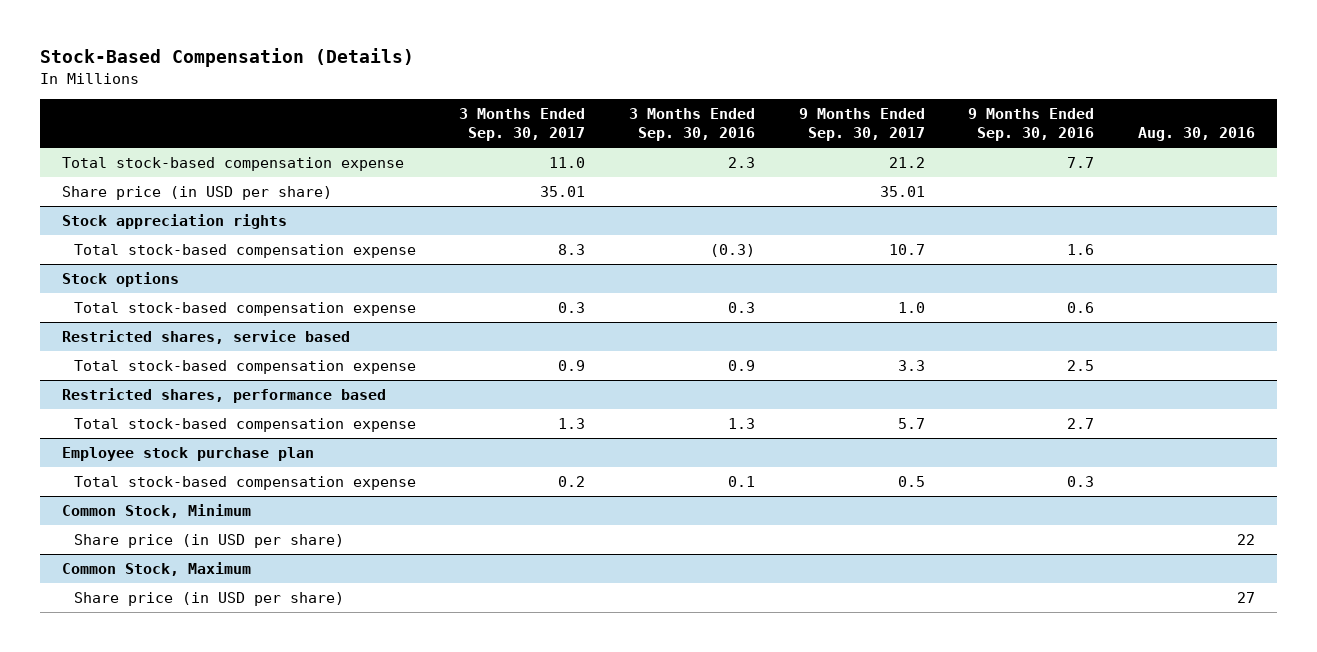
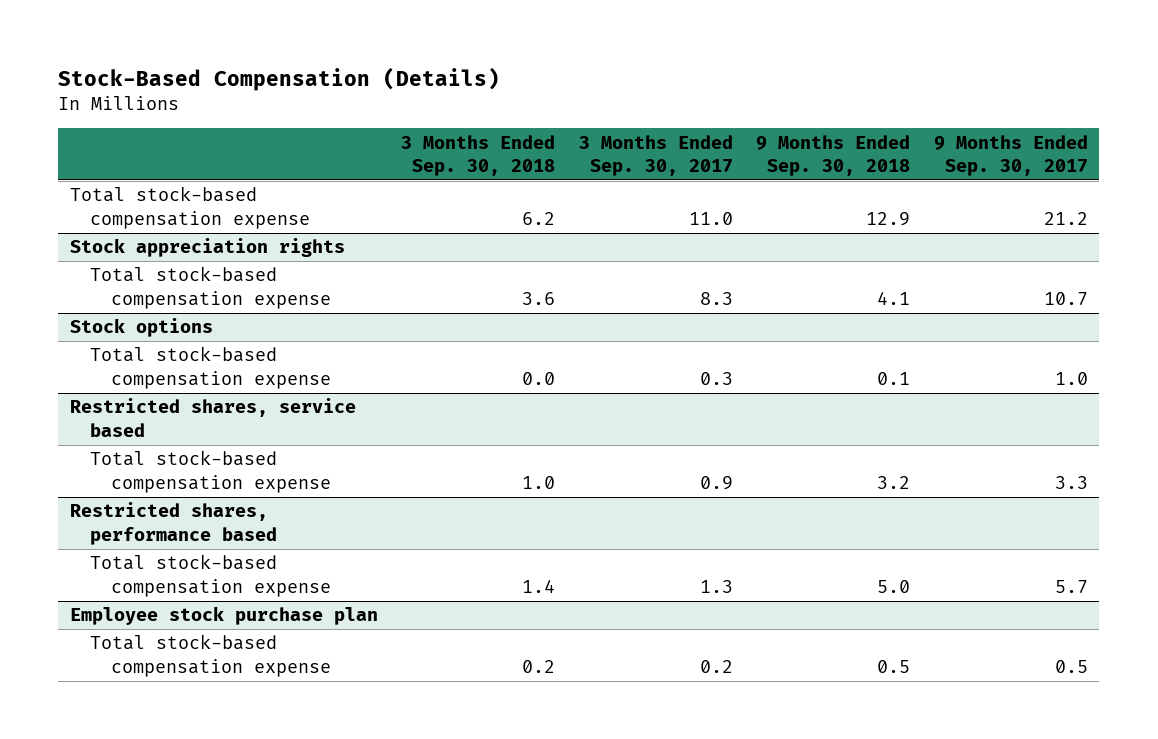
- | 3 Months Ended Sep. 30, 2017 | 3 Months Ended Sep. 30, 2016 | 9 Months Ended Sep. 30, 2017 | 9 Months Ended Sep. 30, 2016 | Aug. 30, 2016
+ | 3 Months Ended Sep. 30, 2018 | 3 Months Ended Sep. 30, 2017 | 9 Months Ended Sep. 30, 2018 | 9 Months Ended Sep. 30, 2017
- Share price (in USD per share) | 35.01 | | 35.01 | |
- Common Stock, Minimum
- Share price (in USD per share) | | | | | 22
- Common Stock, Maximum
- Share price (in USD per share) | | | | | 27

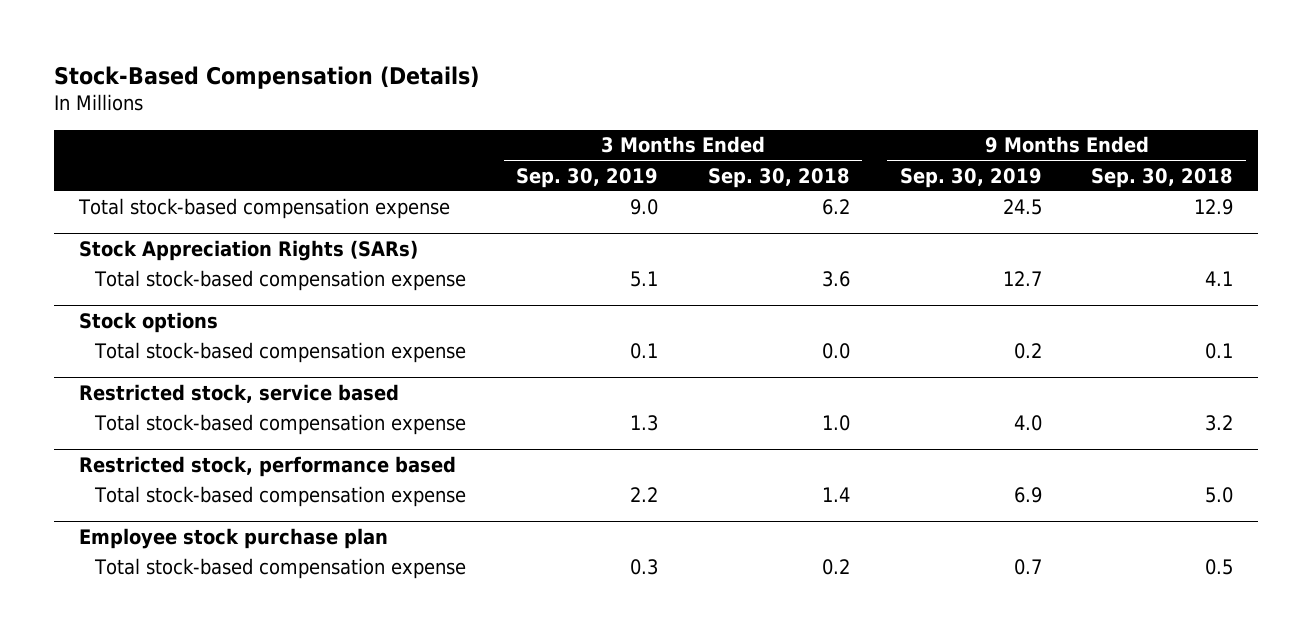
- | 3 Months Ended Sep. 30, 2018 | 3 Months Ended Sep. 30, 2017 | 9 Months Ended Sep. 30, 2018 | 9 Months Ended Sep. 30, 2017
+ | 3 Months Ended Sep. 30, 2019 | 3 Months Ended Sep. 30, 2018 | 9 Months Ended Sep. 30, 2019 | 9 Months Ended Sep. 30, 2018
- Stock appreciation rights
+ Stock Appreciation Rights (SARs)
- Restricted shares, service based
+ Restricted stock, service based
- Restricted shares, performance based
+ Restricted stock, performance based

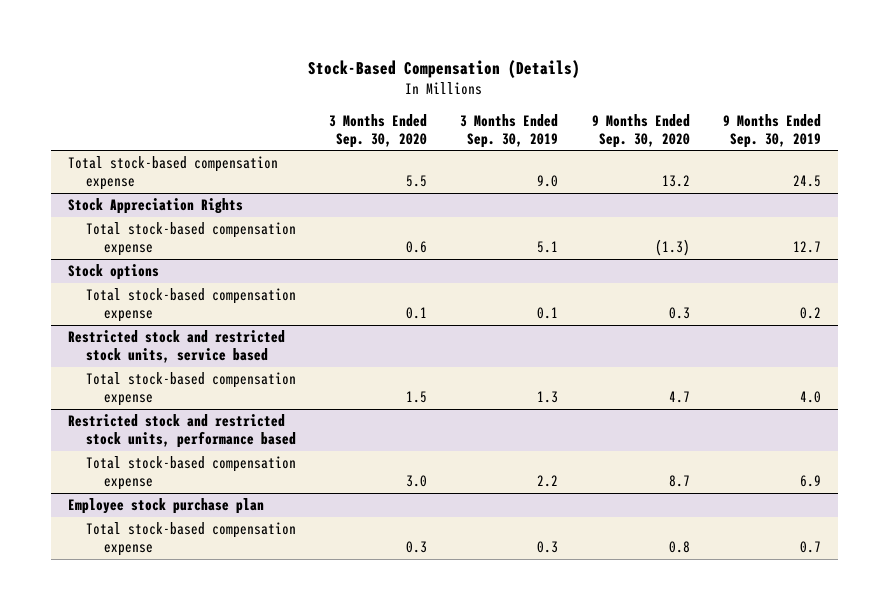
- | 3 Months Ended Sep. 30, 2019 | 3 Months Ended Sep. 30, 2018 | 9 Months Ended Sep. 30, 2019 | 9 Months Ended Sep. 30, 2018
+ | 3 Months Ended Sep. 30, 2020 | 3 Months Ended Sep. 30, 2019 | 9 Months Ended Sep. 30, 2020 | 9 Months Ended Sep. 30, 2019
- Stock Appreciation Rights (SARs)
+ Stock Appreciation Rights
- Restricted stock, service based
+ Restricted stock and restricted stock units, service based
- Restricted stock, performance based
+ Restricted stock and restricted stock units, performance based

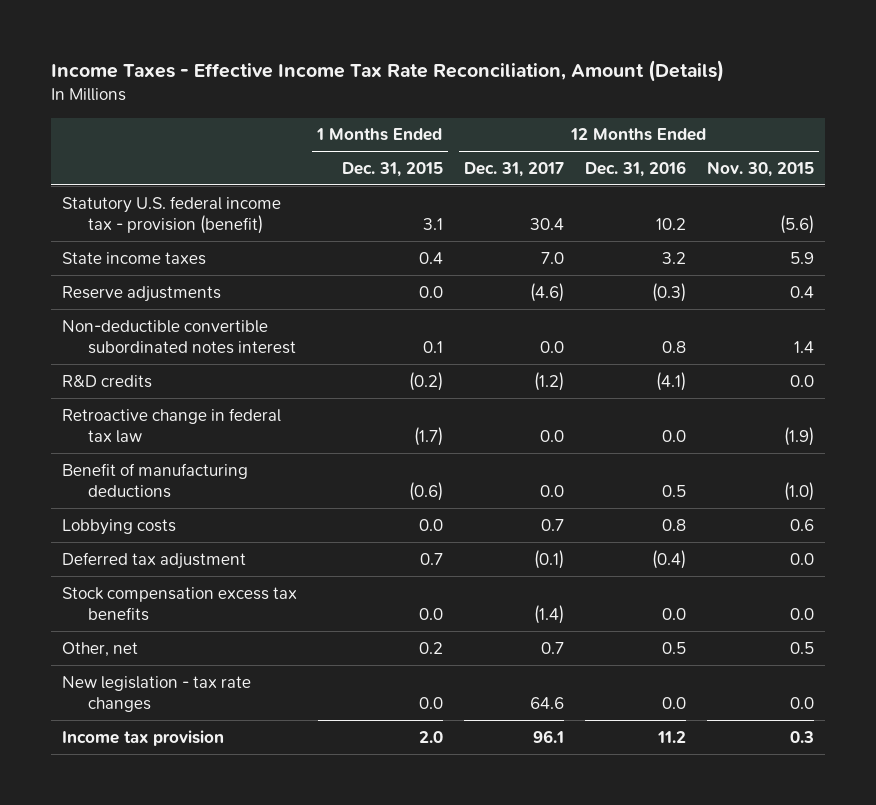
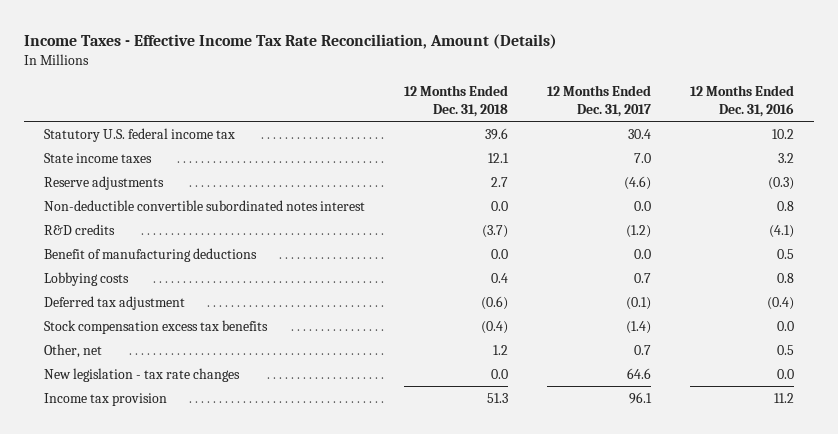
- | 1 Months Ended Dec. 31, 2015 | 12 Months Ended Dec. 31, 2017 | 12 Months Ended Dec. 31, 2016 | 12 Months Ended Nov. 30, 2015
+ | 12 Months Ended Dec. 31, 2018 | 12 Months Ended Dec. 31, 2017 | 12 Months Ended Dec. 31, 2016
- Statutory U.S. federal income tax - provision (benefit) | 3.1 | 30.4 | 10.2 | (5.6)
+ Statutory U.S. federal income tax | 39.6 | 30.4 | 10.2
- Retroactive change in federal tax law | (1.7) | 0.0 | 0.0 | (1.9)

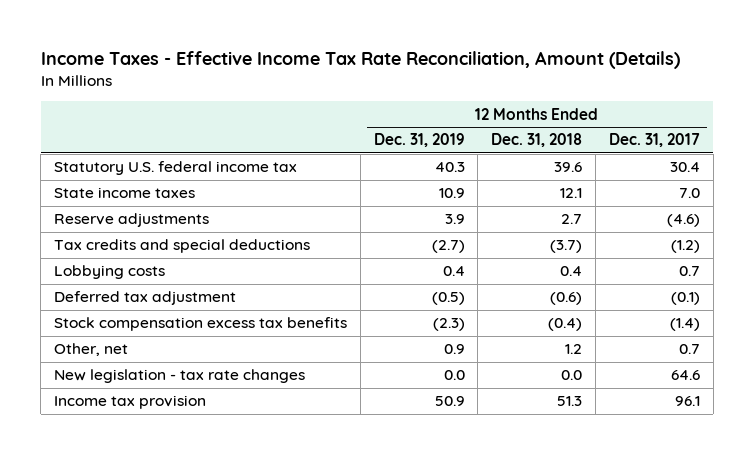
- | 12 Months Ended Dec. 31, 2018 | 12 Months Ended Dec. 31, 2017 | 12 Months Ended Dec. 31, 2016
+ | 12 Months Ended Dec. 31, 2019 | 12 Months Ended Dec. 31, 2018 | 12 Months Ended Dec. 31, 2017
- Non-deductible convertible subordinated notes interest | 0.0 | 0.0 | 0.8
- R&D credits | (3.7) | (1.2) | (4.1)
- Benefit of manufacturing deductions | 0.0 | 0.0 | 0.5
+ Tax credits and special deductions | (2.7) | (3.7) | (1.2)

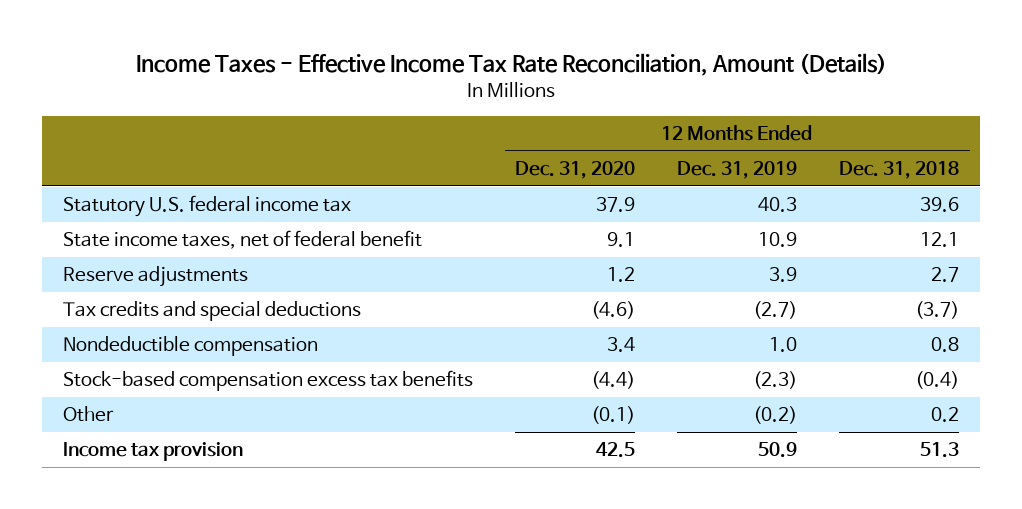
- | 12 Months Ended Dec. 31, 2019 | 12 Months Ended Dec. 31, 2018 | 12 Months Ended Dec. 31, 2017
+ | 12 Months Ended Dec. 31, 2020 | 12 Months Ended Dec. 31, 2019 | 12 Months Ended Dec. 31, 2018
- State income taxes | 10.9 | 12.1 | 7.0
+ State income taxes, net of federal benefit | 9.1 | 10.9 | 12.1
- Lobbying costs | 0.4 | 0.4 | 0.7
- Deferred tax adjustment | (0.5) | (0.6) | (0.1)
- Stock compensation excess tax benefits | (2.3) | (0.4) | (1.4)
- Other, net | 0.9 | 1.2 | 0.7
- New legislation - tax rate changes | 0.0 | 0.0 | 64.6
+ Nondeductible compensation | 3.4 | 1.0 | 0.8
+ Stock-based compensation excess tax benefits | (4.4) | (2.3) | (0.4)
+ Other | (0.1) | (0.2) | 0.2

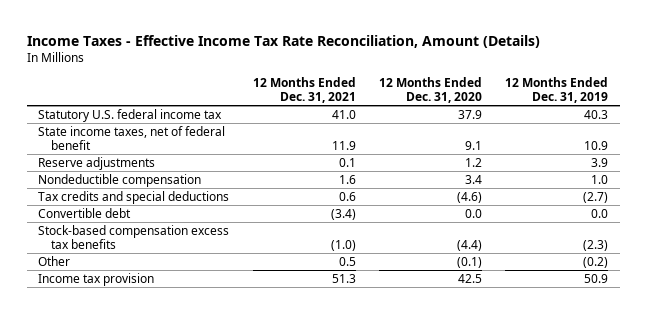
- | 12 Months Ended Dec. 31, 2020 | 12 Months Ended Dec. 31, 2019 | 12 Months Ended Dec. 31, 2018
+ | 12 Months Ended Dec. 31, 2021 | 12 Months Ended Dec. 31, 2020 | 12 Months Ended Dec. 31, 2019
moved down: Tax credits and special deductions | 0.6 | (4.6) | (2.7)
+ Convertible debt | (3.4) | 0.0 | 0.0

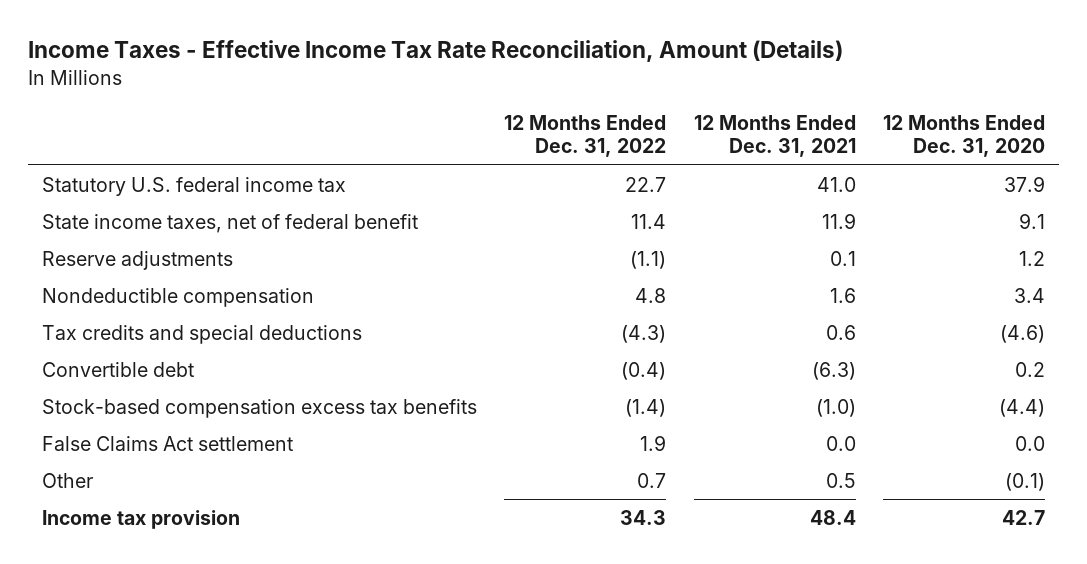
- | 12 Months Ended Dec. 31, 2021 | 12 Months Ended Dec. 31, 2020 | 12 Months Ended Dec. 31, 2019
+ | 12 Months Ended Dec. 31, 2022 | 12 Months Ended Dec. 31, 2021 | 12 Months Ended Dec. 31, 2020
- Convertible debt | (3.4) | 0.0 | 0.0
+ Convertible debt | (0.4) | (6.3) | 0.2
+ False Claims Act settlement | 1.9 | 0.0 | 0.0
- Income tax provision | 51.3 | 42.5 | 50.9
+ Income tax provision | 34.3 | 48.4 | 42.7

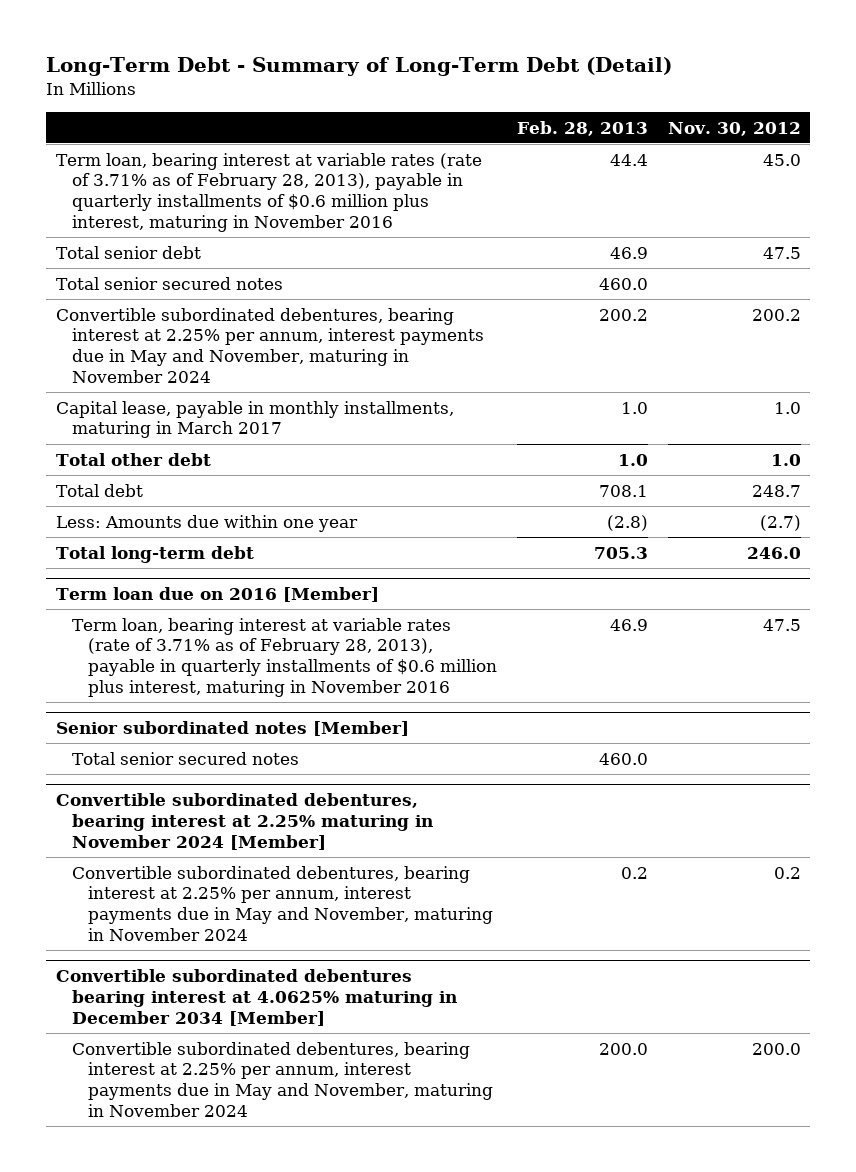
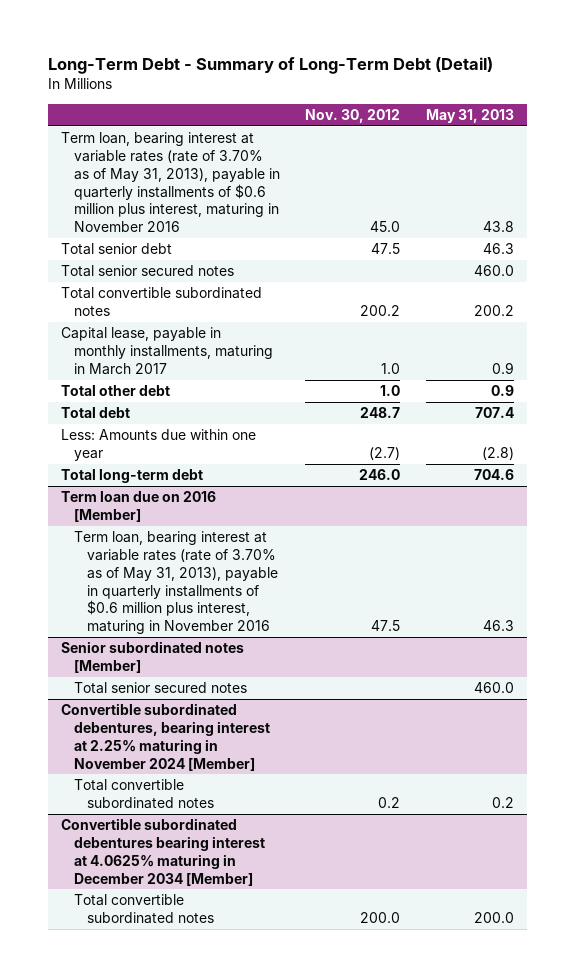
- | Feb. 28, 2013 | Nov. 30, 2012
+ | Nov. 30, 2012 | May 31, 2013
- Term loan, bearing interest at variable rates (rate of 3.71% as of February 28, 2013), payable in quarterly installments of $0.6 million plus interest, maturing in November 2016 | 44.4 | 45.0
+ Term loan, bearing interest at variable rates (rate of 3.70% as of May 31, 2013), payable in quarterly installments of $0.6 million plus interest, maturing in November 2016 | 45.0 | 43.8
- Convertible subordinated debentures, bearing interest at 2.25% per annum, interest payments due in May and November, maturing in November 2024 | 200.2 | 200.2
+ Total convertible subordinated notes | 200.2 | 200.2
@ Term loan due on 2016 [Member]
- Term loan, bearing interest at variable rates (rate of 3.71% as of February 28, 2013), payable in quarterly installments of $0.6 million plus interest, maturing in November 2016 | 46.9 | 47.5
+ Term loan, bearing interest at variable rates (rate of 3.70% as of May 31, 2013), payable in quarterly installments of $0.6 million plus interest, maturing in November 2016 | 47.5 | 46.3
@ Convertible subordinated debentures, bearing interest at 2.25% maturing in November 2024 [Member]
- Convertible subordinated debentures, bearing interest at 2.25% per annum, interest payments due in May and November, maturing in November 2024 | 0.2 | 0.2
+ Total convertible subordinated notes | 0.2 | 0.2
@ Convertible subordinated debentures bearing interest at 4.0625% maturing in December 2034 [Member]
- Convertible subordinated debentures, bearing interest at 2.25% per annum, interest payments due in May and November, maturing in November 2024 | 200.0 | 200.0
+ Total convertible subordinated notes | 200.0 | 200.0

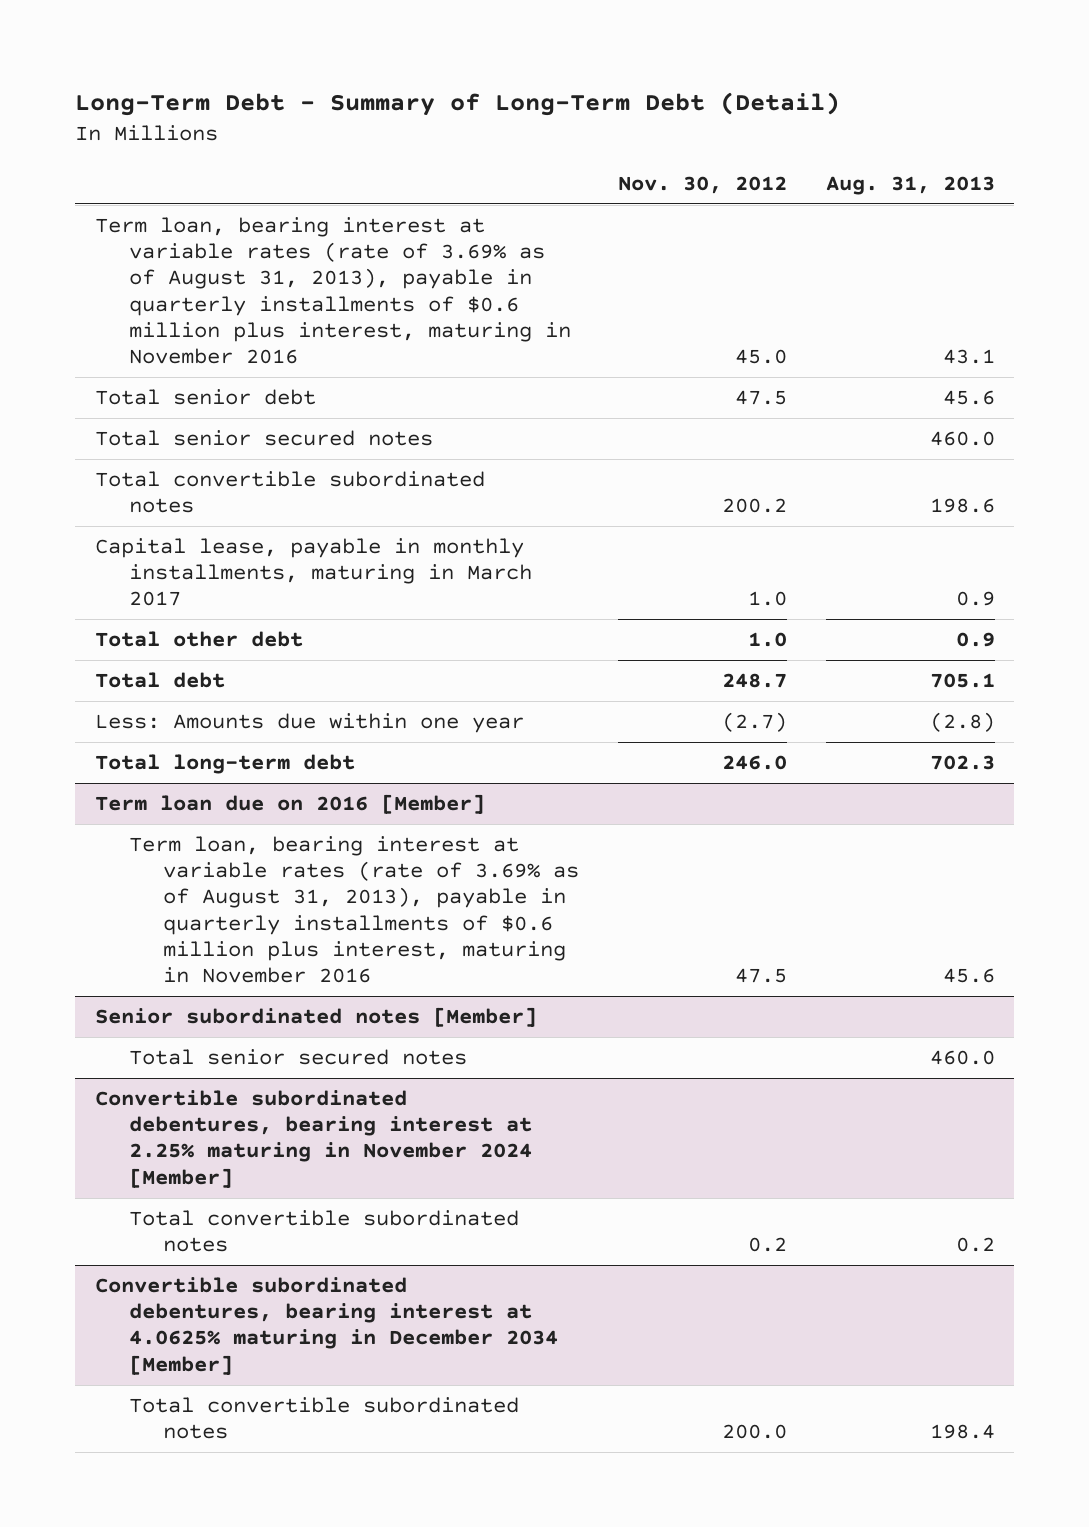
- | Nov. 30, 2012 | May 31, 2013
+ | Nov. 30, 2012 | Aug. 31, 2013
- Term loan, bearing interest at variable rates (rate of 3.70% as of May 31, 2013), payable in quarterly installments of $0.6 million plus interest, maturing in November 2016 | 45.0 | 43.8
+ Term loan, bearing interest at variable rates (rate of 3.69% as of August 31, 2013), payable in quarterly installments of $0.6 million plus interest, maturing in November 2016 | 45.0 | 43.1
@ Term loan due on 2016 [Member]
- Term loan, bearing interest at variable rates (rate of 3.70% as of May 31, 2013), payable in quarterly installments of $0.6 million plus interest, maturing in November 2016 | 47.5 | 46.3
+ Term loan, bearing interest at variable rates (rate of 3.69% as of August 31, 2013), payable in quarterly installments of $0.6 million plus interest, maturing in November 2016 | 47.5 | 45.6
- Convertible subordinated debentures bearing interest at 4.0625% maturing in December 2034 [Member]
+ Convertible subordinated debentures, bearing interest at 4.0625% maturing in December 2034 [Member]

